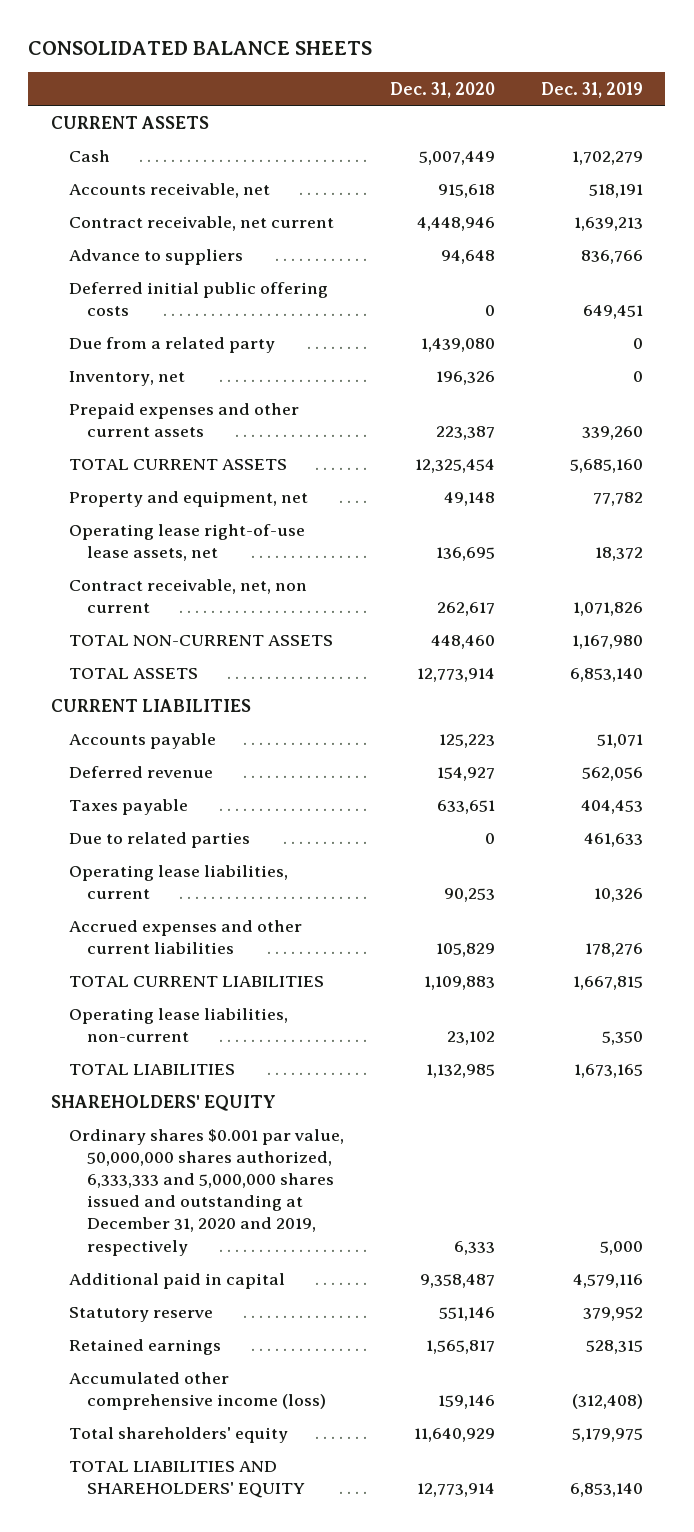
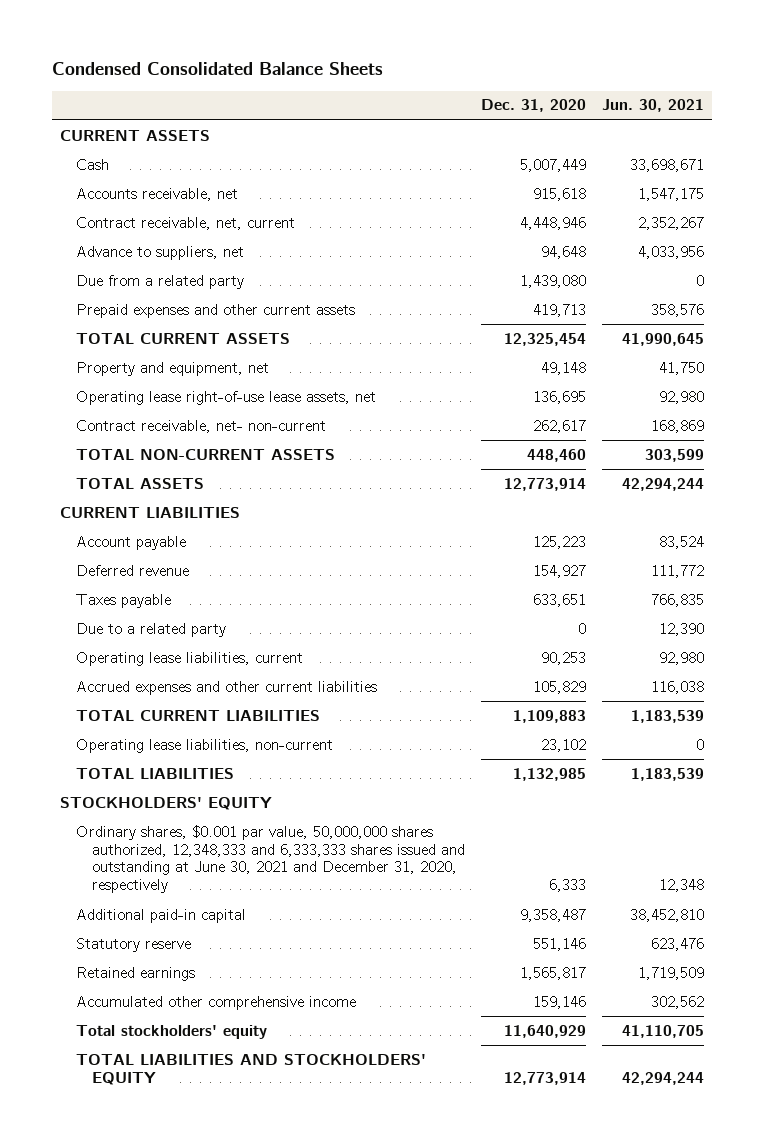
- CONSOLIDATED BALANCE SHEETS
+ Condensed Consolidated Balance Sheets
- | Dec. 31, 2020 | Dec. 31, 2019
+ | Dec. 31, 2020 | Jun. 30, 2021
- Contract receivable, net current | 4,448,946 | 1,639,213
- Advance to suppliers | 94,648 | 836,766
- Deferred initial public offering costs | 0 | 649,451
+ Contract receivable, net, current | 4,448,946 | 2,352,267
+ Advance to suppliers, net | 94,648 | 4,033,956
- Inventory, net | 196,326 | 0
- Prepaid expenses and other current assets | 223,387 | 339,260
+ Prepaid expenses and other current assets | 419,713 | 358,576
- Contract receivable, net, non current | 262,617 | 1,071,826
+ Contract receivable, net- non-current | 262,617 | 168,869
- Accounts payable | 125,223 | 51,071
+ Account payable | 125,223 | 83,524
- Due to related parties | 0 | 461,633
+ Due to a related party | 0 | 12,390
- SHAREHOLDERS' EQUITY
- Ordinary shares $0.001 par value, 50,000,000 shares authorized, 6,333,333 and 5,000,000 shares issued and outstanding at December 31, 2020 and 2019, respectively | 6,333 | 5,000
- Additional paid in capital | 9,358,487 | 4,579,116
+ STOCKHOLDERS' EQUITY
+ Ordinary shares, $0.001 par value, 50,000,000 shares authorized, 12,348,333 and 6,333,333 shares issued and outstanding at June 30, 2021 and December 31, 2020, respectively | 6,333 | 12,348
+ Additional paid-in capital | 9,358,487 | 38,452,810
- Accumulated other comprehensive income (loss) | 159,146 | (312,408)
- Total shareholders' equity | 11,640,929 | 5,179,975
- TOTAL LIABILITIES AND SHAREHOLDERS' EQUITY | 12,773,914 | 6,853,140
+ Accumulated other comprehensive income | 159,146 | 302,562
+ Total stockholders' equity | 11,640,929 | 41,110,705
+ TOTAL LIABILITIES AND STOCKHOLDERS' EQUITY | 12,773,914 | 42,294,244

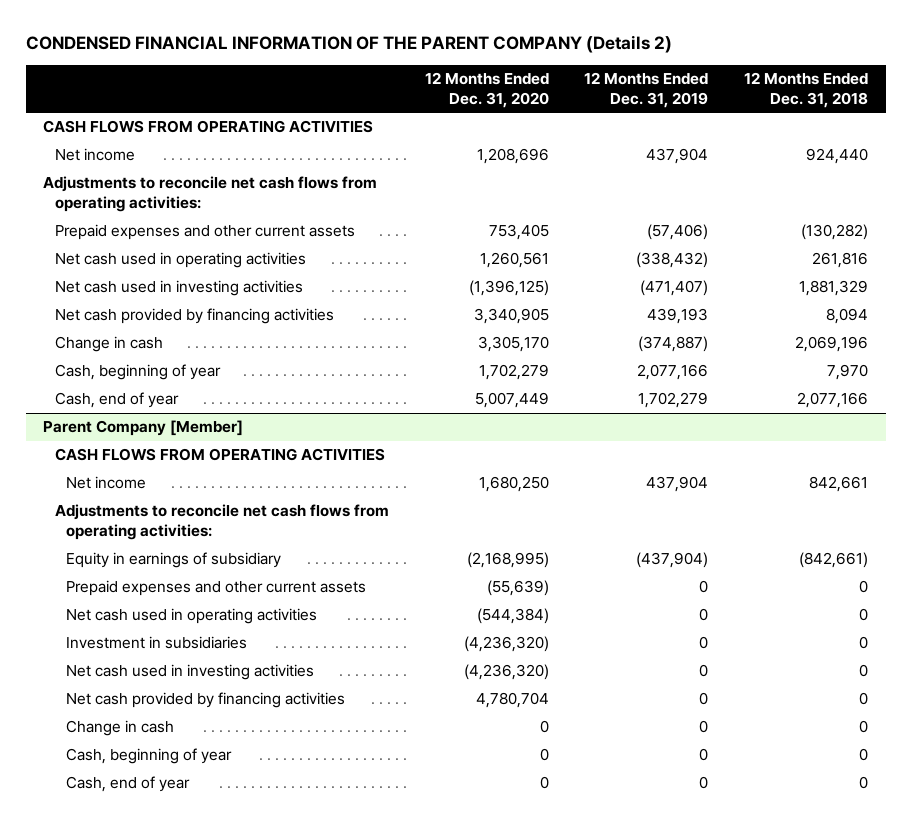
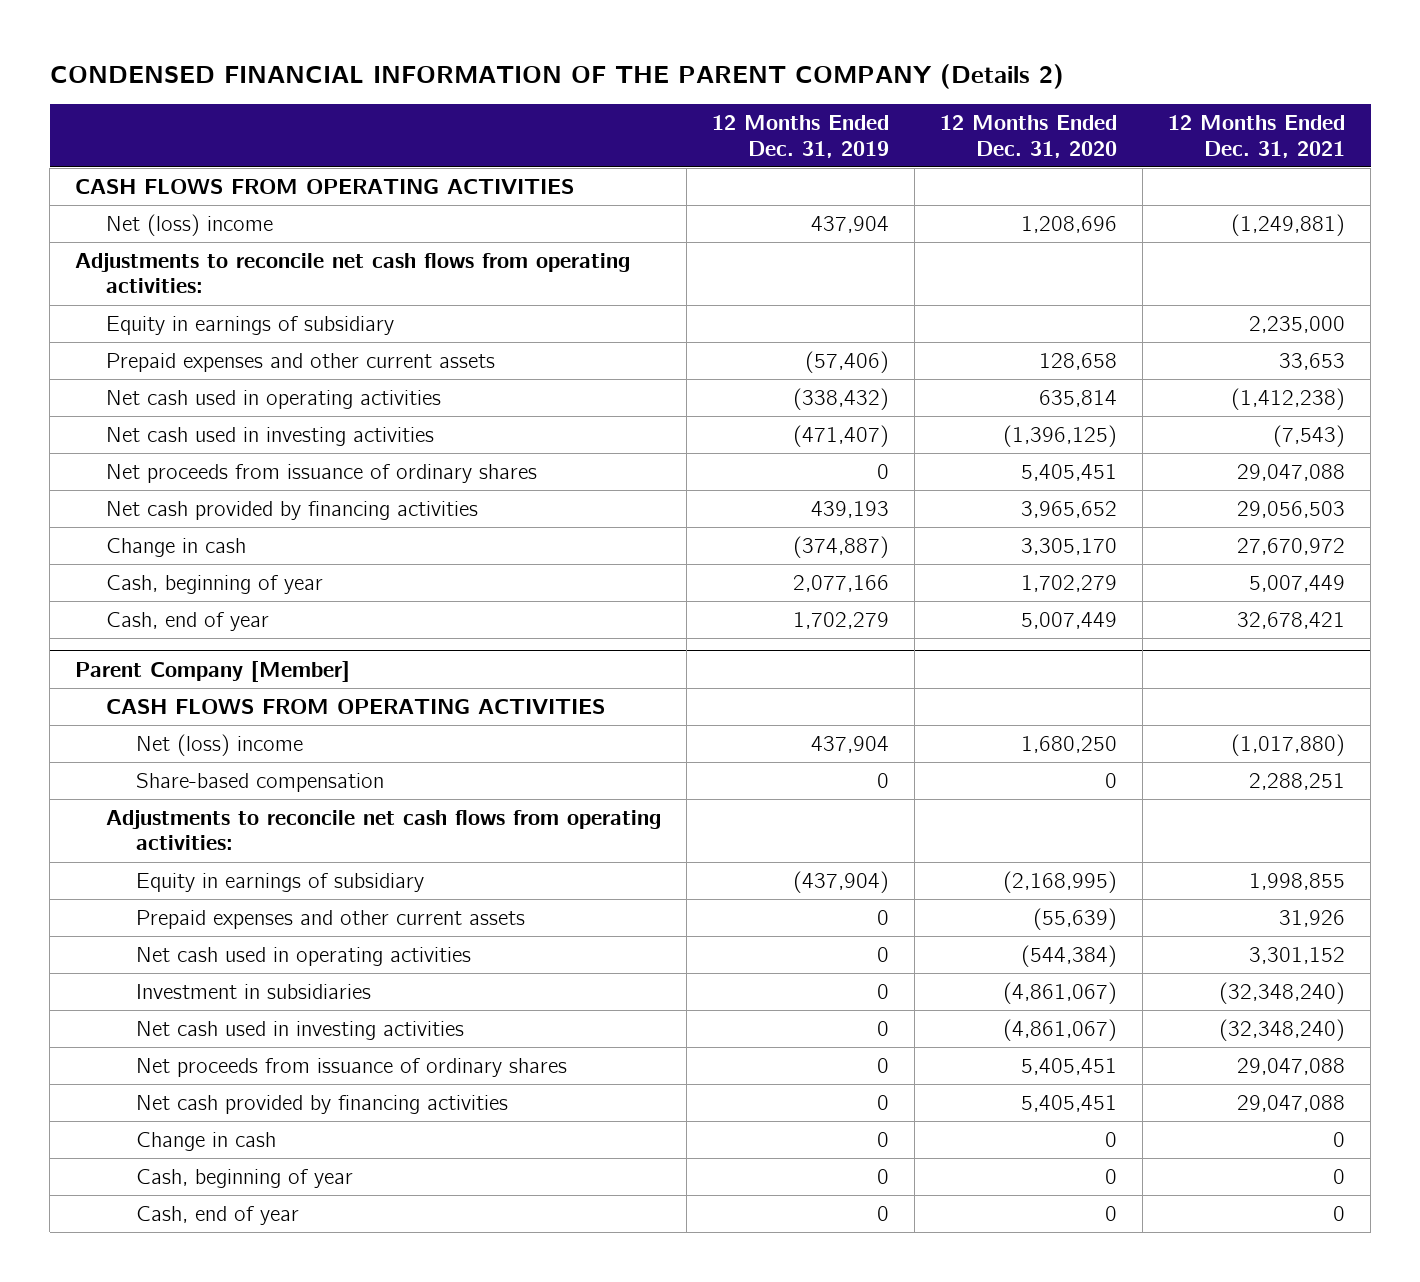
- | 12 Months Ended Dec. 31, 2020 | 12 Months Ended Dec. 31, 2019 | 12 Months Ended Dec. 31, 2018
+ | 12 Months Ended Dec. 31, 2019 | 12 Months Ended Dec. 31, 2020 | 12 Months Ended Dec. 31, 2021
- Net income | 1,208,696 | 437,904 | 924,440
+ Net (loss) income | 437,904 | 1,208,696 | (1,249,881)
- Prepaid expenses and other current assets | 753,405 | (57,406) | (130,282)
- Net cash used in operating activities | 1,260,561 | (338,432) | 261,816
+ Equity in earnings of subsidiary | | | 2,235,000
+ Prepaid expenses and other current assets | (57,406) | 128,658 | 33,653
+ Net cash used in operating activities | (338,432) | 635,814 | (1,412,238)
- Net cash provided by financing activities | 3,340,905 | 439,193 | 8,094
+ Net proceeds from issuance of ordinary shares | 0 | 5,405,451 | 29,047,088
+ Net cash provided by financing activities | 439,193 | 3,965,652 | 29,056,503
@ Parent Company [Member]
- Net income | 1,680,250 | 437,904 | 842,661
+ Net (loss) income | 437,904 | 1,680,250 | (1,017,880)
+ Share-based compensation | 0 | 0 | 2,288,251
- Investment in subsidiaries | (4,236,320) | 0 | 0
- Net cash used in investing activities | (4,236,320) | 0 | 0
- Net cash provided by financing activities | 4,780,704 | 0 | 0
+ Investment in subsidiaries | 0 | (4,861,067) | (32,348,240)
+ Net cash used in investing activities | 0 | (4,861,067) | (32,348,240)
+ Net proceeds from issuance of ordinary shares | 0 | 5,405,451 | 29,047,088
+ Net cash provided by financing activities | 0 | 5,405,451 | 29,047,088

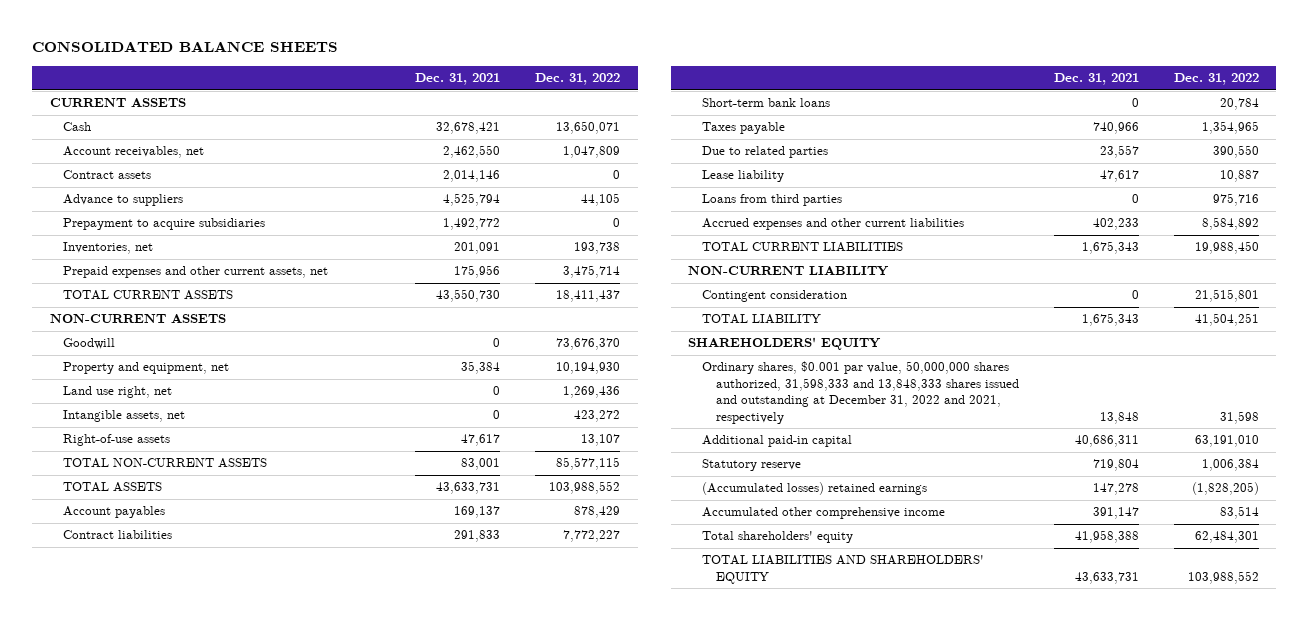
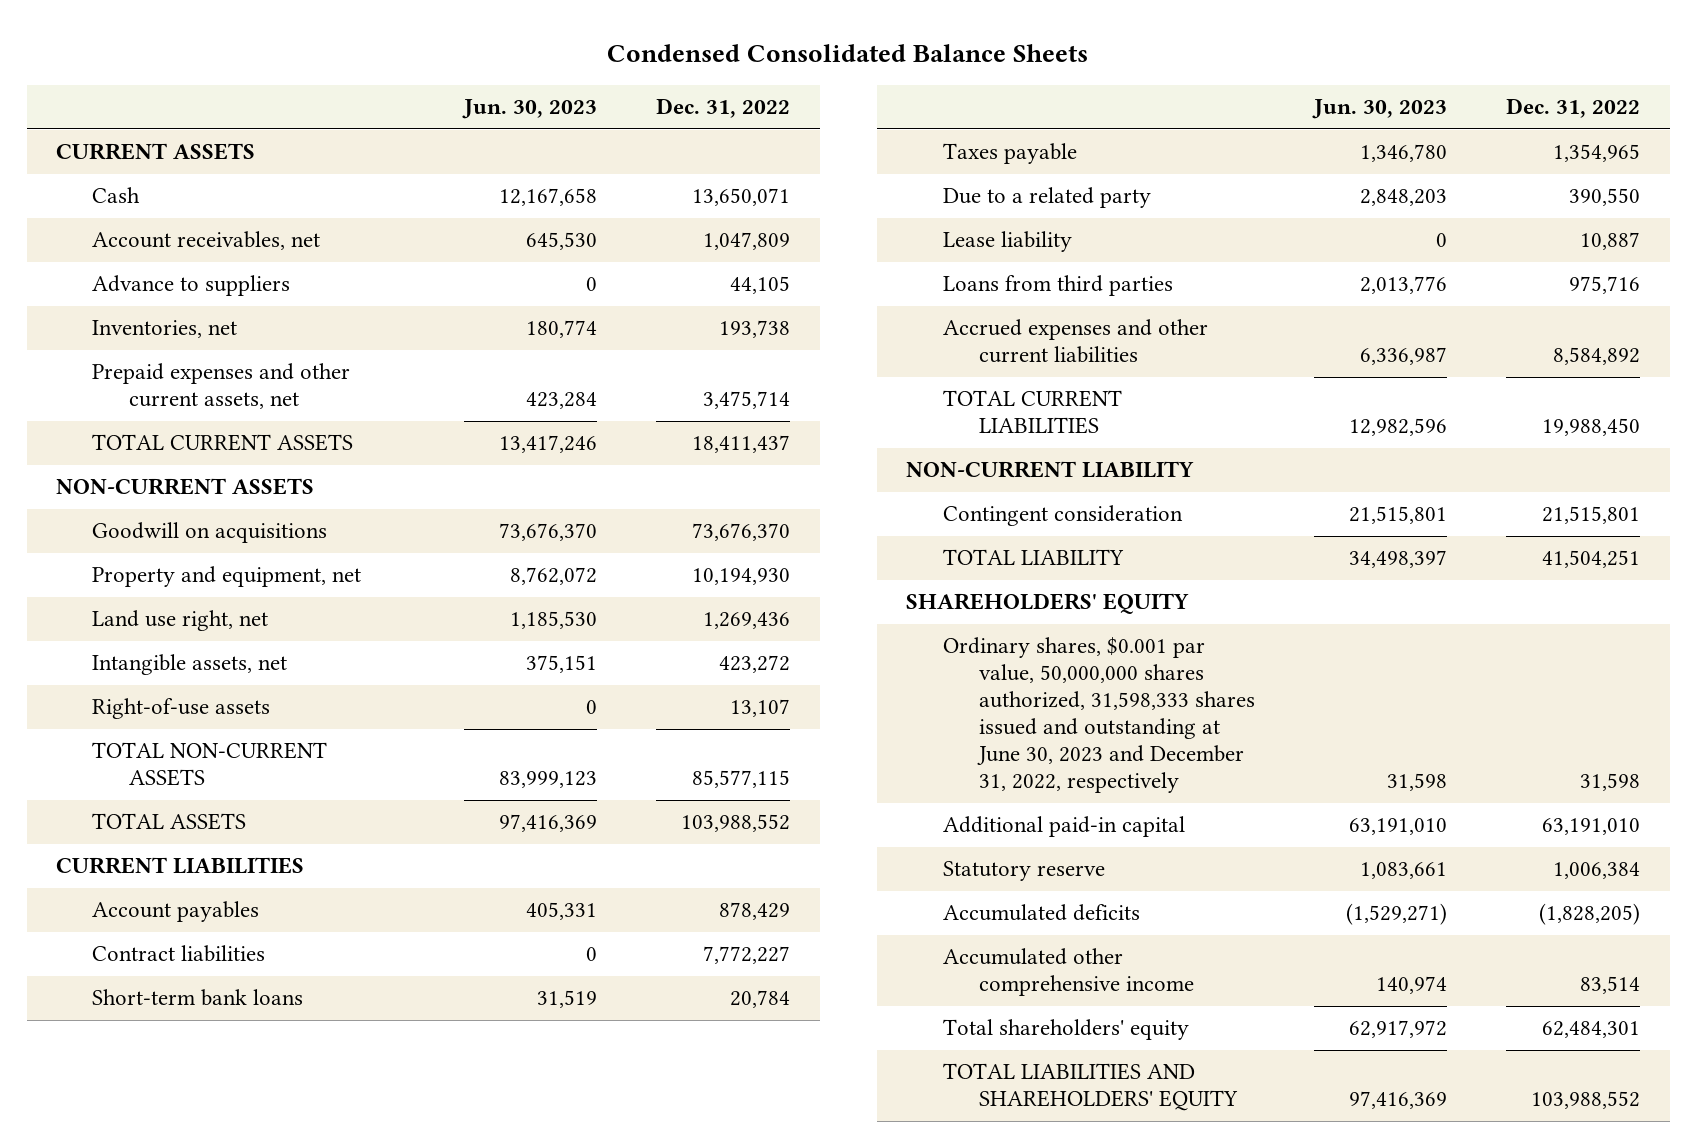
- CONSOLIDATED BALANCE SHEETS
+ Condensed Consolidated Balance Sheets
- | Dec. 31, 2021 | Dec. 31, 2022
+ | Jun. 30, 2023 | Dec. 31, 2022
- Contract assets | 2,014,146 | 0
- Prepayment to acquire subsidiaries | 1,492,772 | 0
- Goodwill | 0 | 73,676,370
+ Goodwill on acquisitions | 73,676,370 | 73,676,370
+ CURRENT LIABILITIES
- Due to related parties | 23,557 | 390,550
+ Due to a related party | 2,848,203 | 390,550
- Ordinary shares, $0.001 par value, 50,000,000 shares authorized, 31,598,333 and 13,848,333 shares issued and outstanding at December 31, 2022 and 2021, respectively | 13,848 | 31,598
+ Ordinary shares, $0.001 par value, 50,000,000 shares authorized, 31,598,333 shares issued and outstanding at June 30, 2023 and December 31, 2022, respectively | 31,598 | 31,598
- (Accumulated losses) retained earnings | 147,278 | (1,828,205)
+ Accumulated deficits | (1,529,271) | (1,828,205)

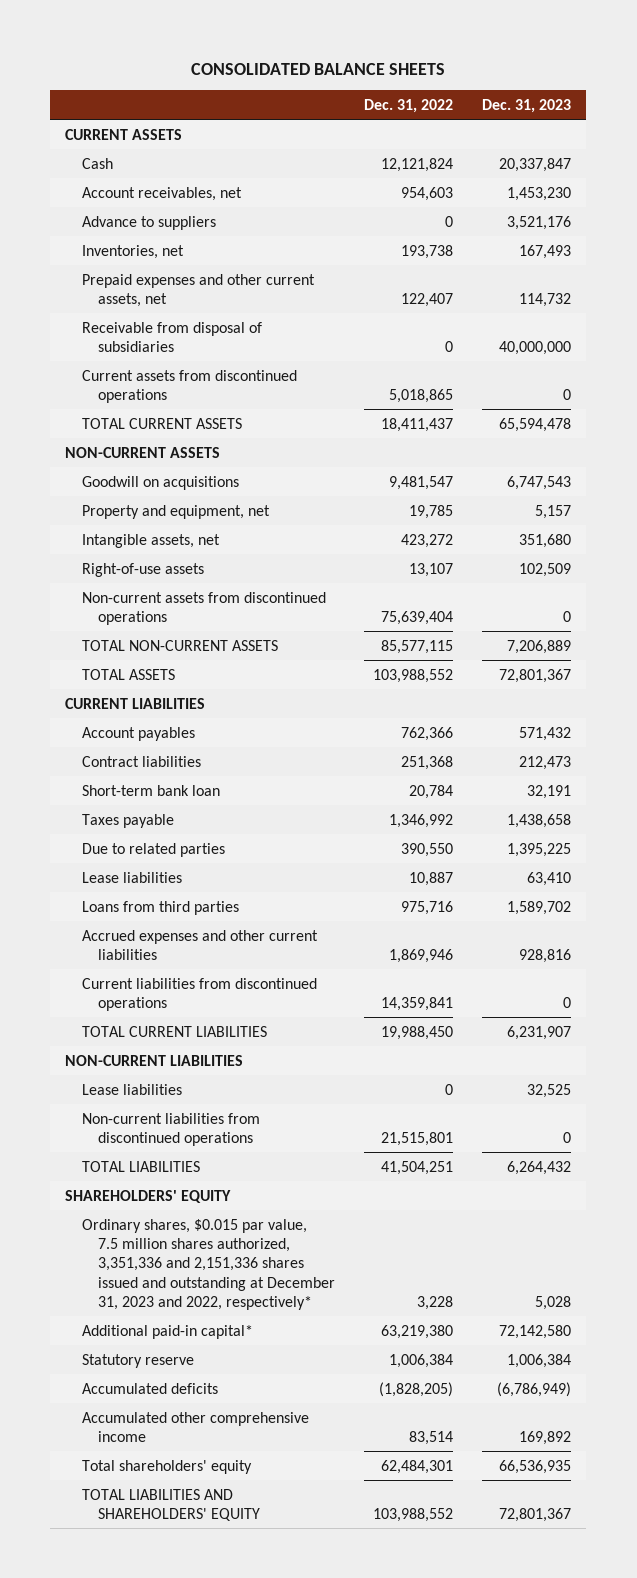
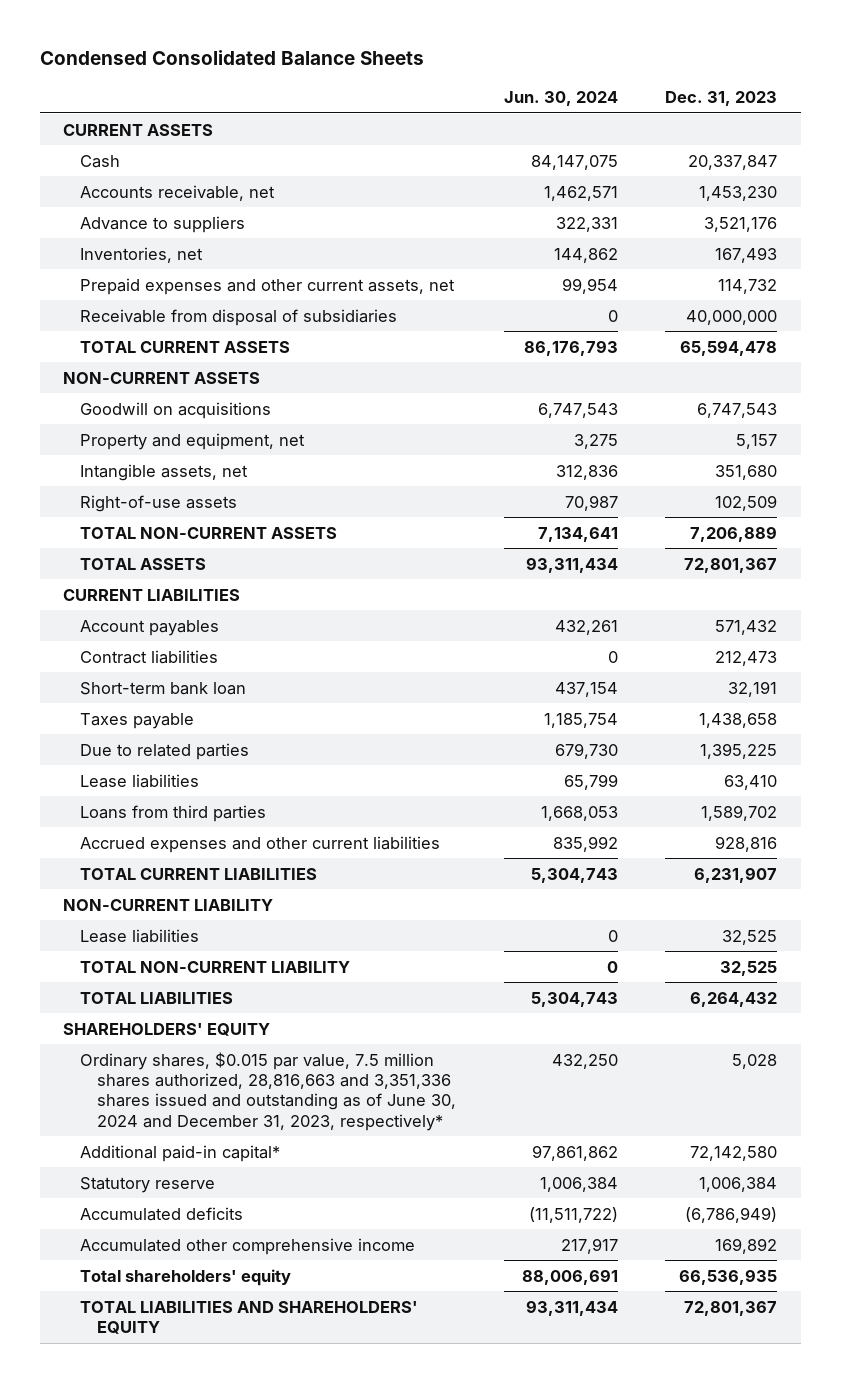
- CONSOLIDATED BALANCE SHEETS
+ Condensed Consolidated Balance Sheets
- | Dec. 31, 2022 | Dec. 31, 2023
+ | Jun. 30, 2024 | Dec. 31, 2023
- Account receivables, net | 954,603 | 1,453,230
+ Accounts receivable, net | 1,462,571 | 1,453,230
- Current assets from discontinued operations | 5,018,865 | 0
- Non-current assets from discontinued operations | 75,639,404 | 0
- Current liabilities from discontinued operations | 14,359,841 | 0
- NON-CURRENT LIABILITIES
+ NON-CURRENT LIABILITY
- Non-current liabilities from discontinued operations | 21,515,801 | 0
+ TOTAL NON-CURRENT LIABILITY | 0 | 32,525
- Ordinary shares, $0.015 par value, 7.5 million shares authorized, 3,351,336 and 2,151,336 shares issued and outstanding at December 31, 2023 and 2022, respectively* | 3,228 | 5,028
+ Ordinary shares, $0.015 par value, 7.5 million shares authorized, 28,816,663 and 3,351,336 shares issued and outstanding as of June 30, 2024 and December 31, 2023, respectively* | 432,250 | 5,028

